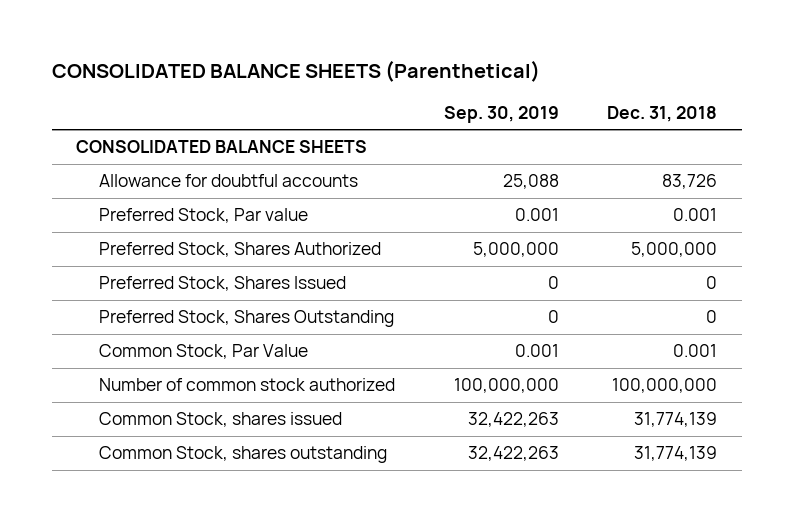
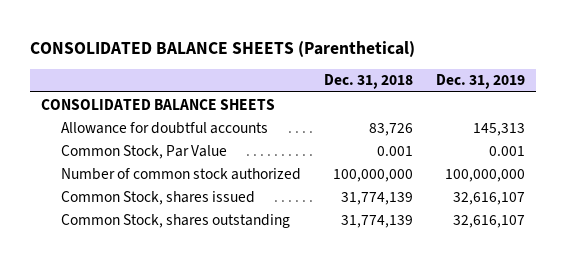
- | Sep. 30, 2019 | Dec. 31, 2018
+ | Dec. 31, 2018 | Dec. 31, 2019
- Preferred Stock, Par value | 0.001 | 0.001
- Preferred Stock, Shares Authorized | 5,000,000 | 5,000,000
- Preferred Stock, Shares Issued | 0 | 0
- Preferred Stock, Shares Outstanding | 0 | 0

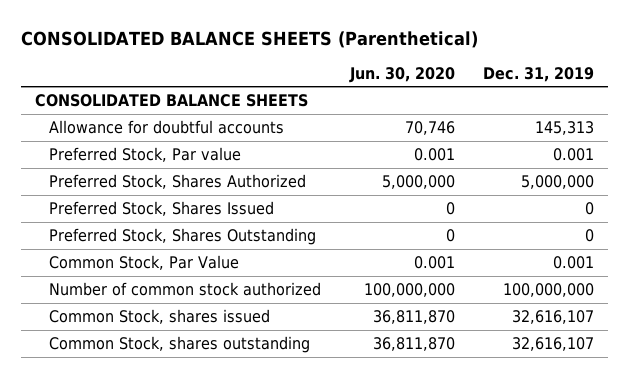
- | Dec. 31, 2018 | Dec. 31, 2019
+ | Jun. 30, 2020 | Dec. 31, 2019
+ Preferred Stock, Par value | 0.001 | 0.001
+ Preferred Stock, Shares Authorized | 5,000,000 | 5,000,000
+ Preferred Stock, Shares Issued | 0 | 0
+ Preferred Stock, Shares Outstanding | 0 | 0

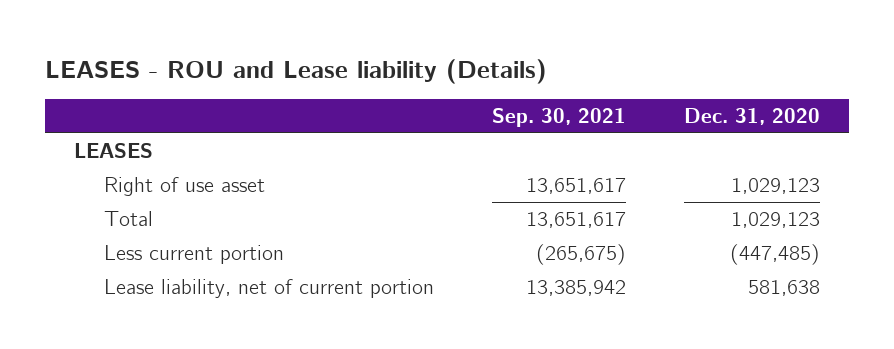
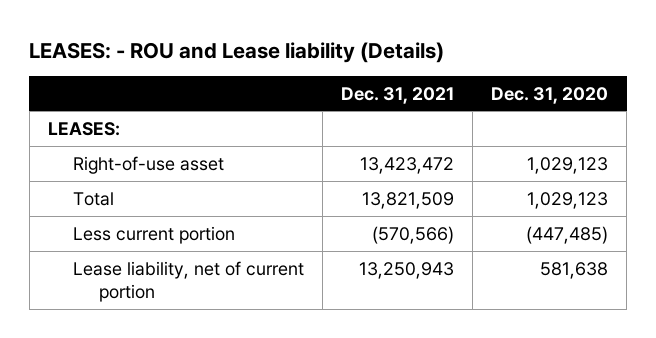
- LEASES - ROU and Lease liability (Details)
+ LEASES: - ROU and Lease liability (Details)
- | Sep. 30, 2021 | Dec. 31, 2020
+ | Dec. 31, 2021 | Dec. 31, 2020
- LEASES
- Right of use asset | 13,651,617 | 1,029,123
+ LEASES:
+ Right-of-use asset | 13,423,472 | 1,029,123

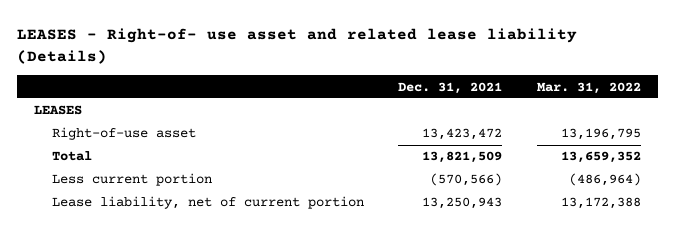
- LEASES: - ROU and Lease liability (Details)
+ LEASES - Right-of- use asset and related lease liability (Details)
- | Dec. 31, 2021 | Dec. 31, 2020
+ | Dec. 31, 2021 | Mar. 31, 2022
- LEASES:
+ LEASES

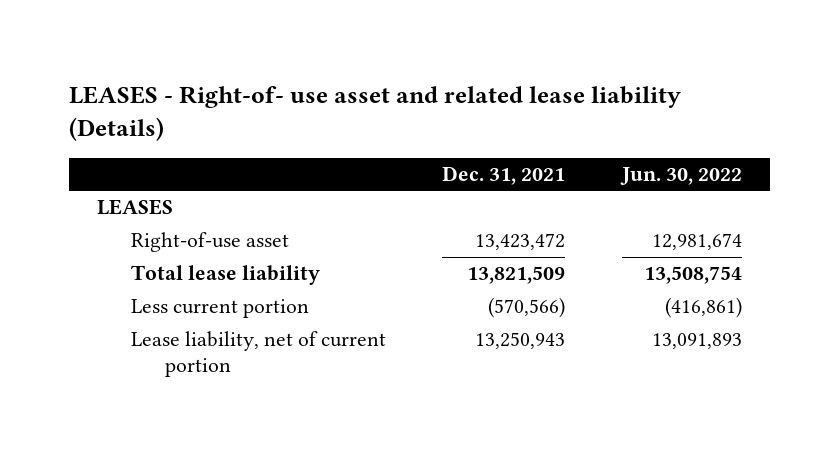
- | Dec. 31, 2021 | Mar. 31, 2022
+ | Dec. 31, 2021 | Jun. 30, 2022
- Total | 13,821,509 | 13,659,352
+ Total lease liability | 13,821,509 | 13,508,754

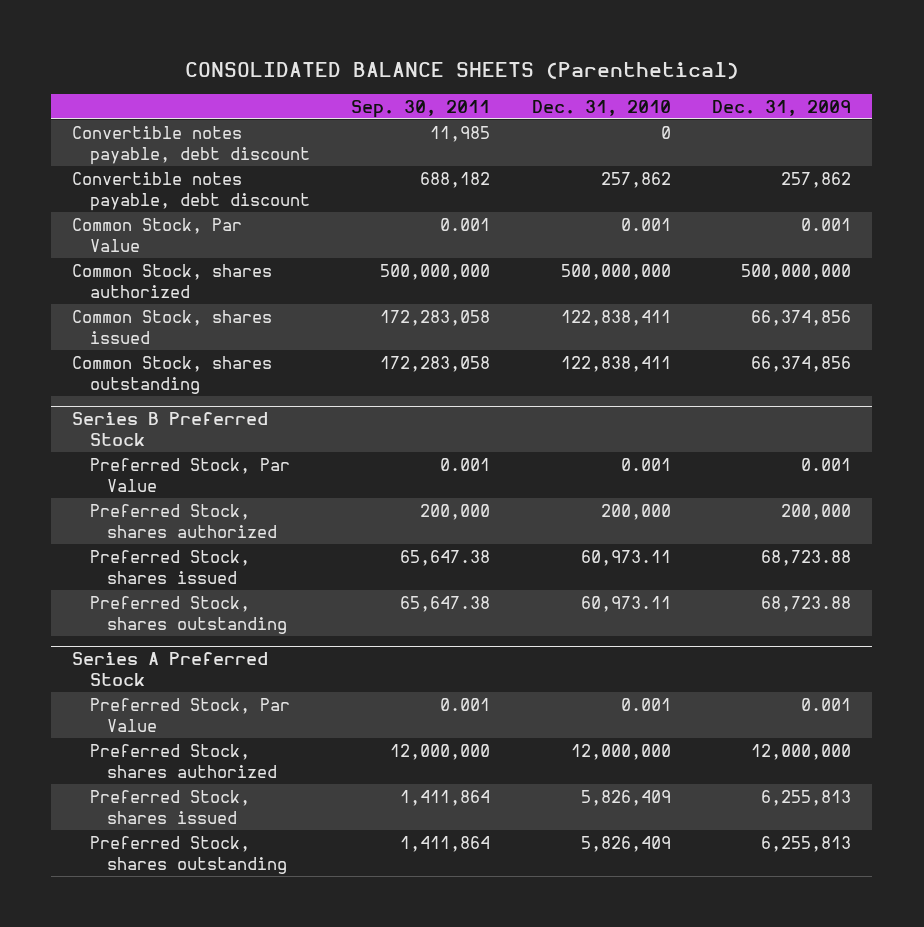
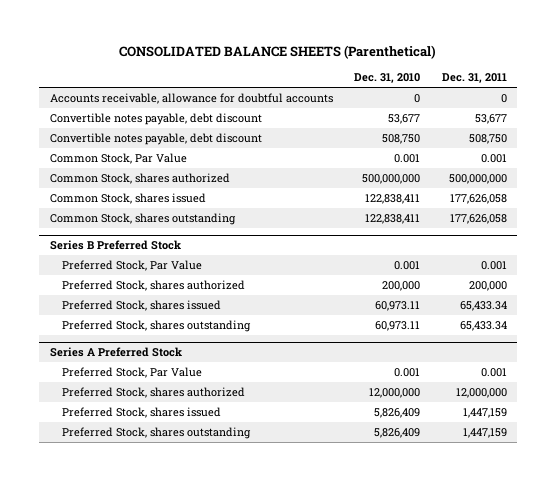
- | Sep. 30, 2011 | Dec. 31, 2010 | Dec. 31, 2009
+ | Dec. 31, 2010 | Dec. 31, 2011
- Convertible notes payable, debt discount | 11,985 | 0 |
- Convertible notes payable, debt discount | 688,182 | 257,862 | 257,862
+ Accounts receivable, allowance for doubtful accounts | 0 | 0
+ Convertible notes payable, debt discount | 53,677 | 53,677
+ Convertible notes payable, debt discount | 508,750 | 508,750

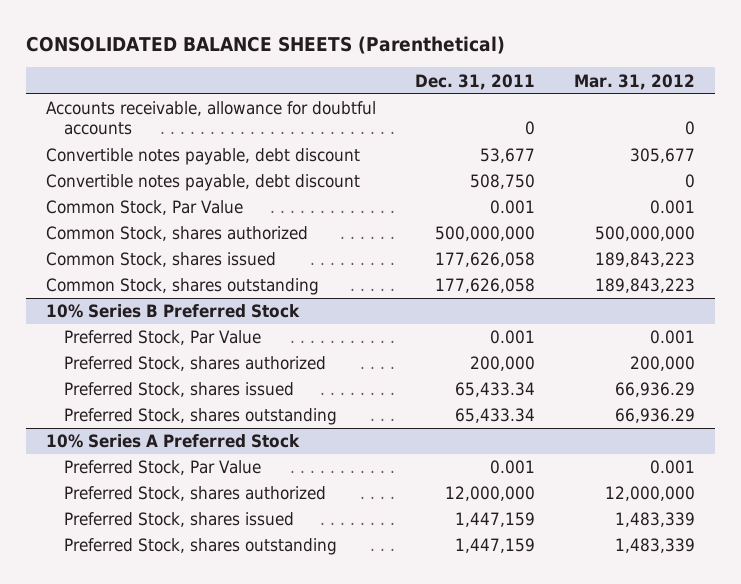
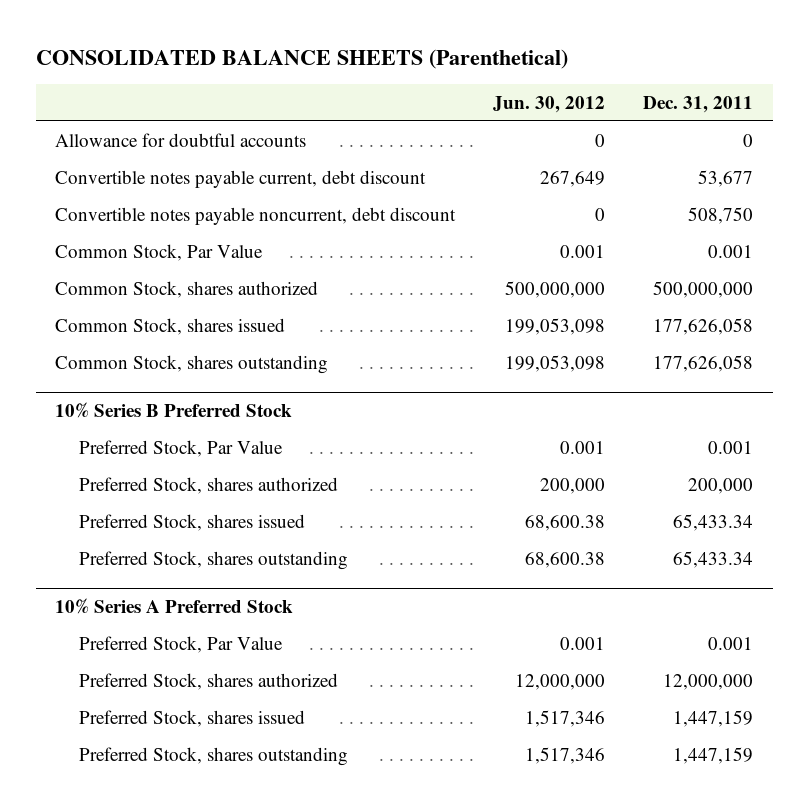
- | Dec. 31, 2011 | Mar. 31, 2012
+ | Jun. 30, 2012 | Dec. 31, 2011
- Accounts receivable, allowance for doubtful accounts | 0 | 0
- Convertible notes payable, debt discount | 53,677 | 305,677
- Convertible notes payable, debt discount | 508,750 | 0
+ Allowance for doubtful accounts | 0 | 0
+ Convertible notes payable current, debt discount | 267,649 | 53,677
+ Convertible notes payable noncurrent, debt discount | 0 | 508,750

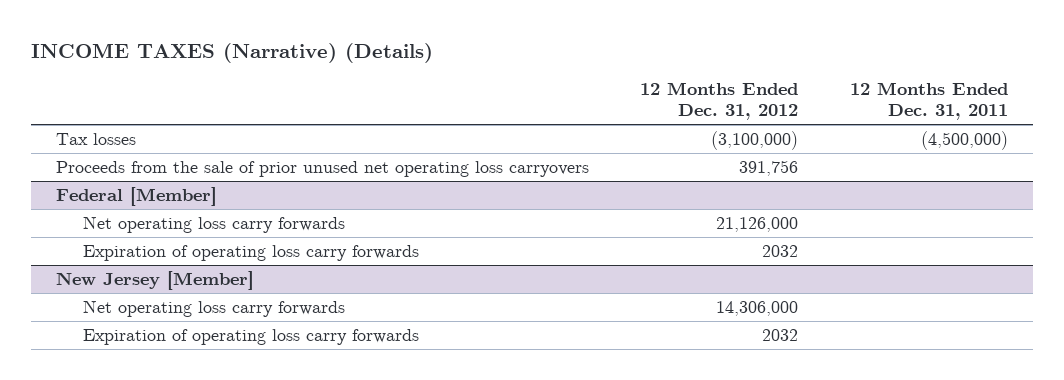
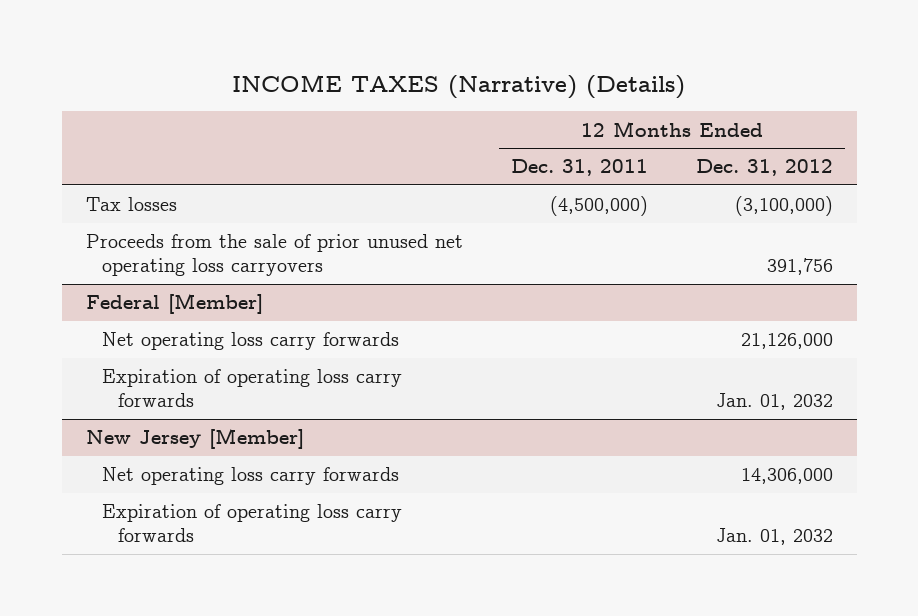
- | 12 Months Ended Dec. 31, 2012 | 12 Months Ended Dec. 31, 2011
+ | 12 Months Ended Dec. 31, 2011 | 12 Months Ended Dec. 31, 2012
@ Federal [Member]
- Expiration of operating loss carry forwards | 2032 |
+ Expiration of operating loss carry forwards | | Jan. 01, 2032
@ New Jersey [Member]
- Expiration of operating loss carry forwards | 2032 |
+ Expiration of operating loss carry forwards | | Jan. 01, 2032

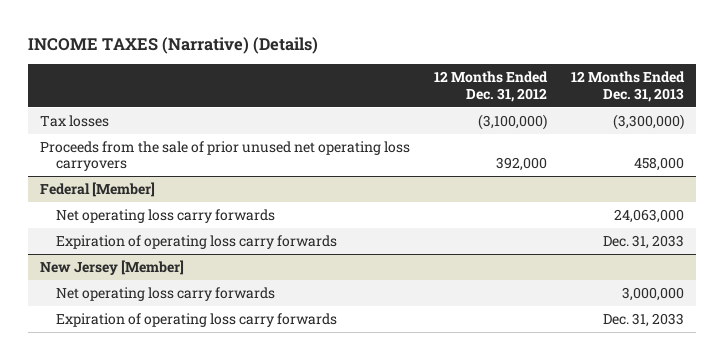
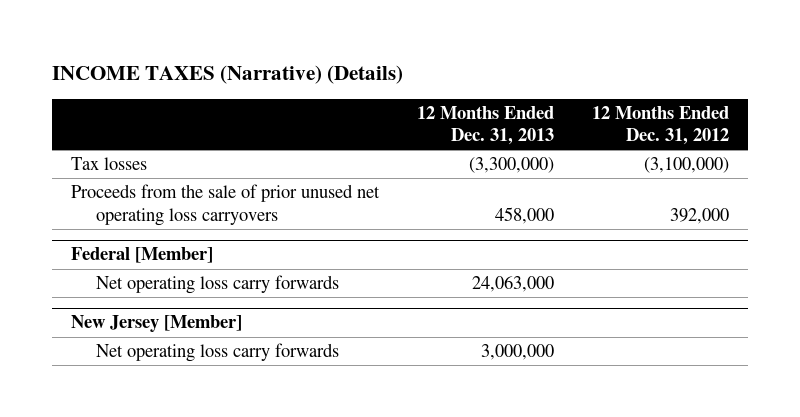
- | 12 Months Ended Dec. 31, 2012 | 12 Months Ended Dec. 31, 2013
+ | 12 Months Ended Dec. 31, 2013 | 12 Months Ended Dec. 31, 2012
@ Federal [Member]
- Expiration of operating loss carry forwards | | Dec. 31, 2033
@ New Jersey [Member]
- Expiration of operating loss carry forwards | | Dec. 31, 2033

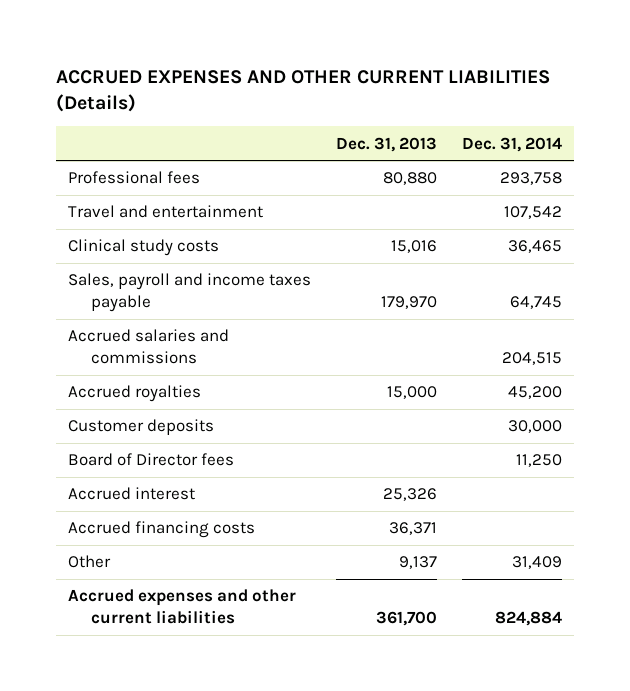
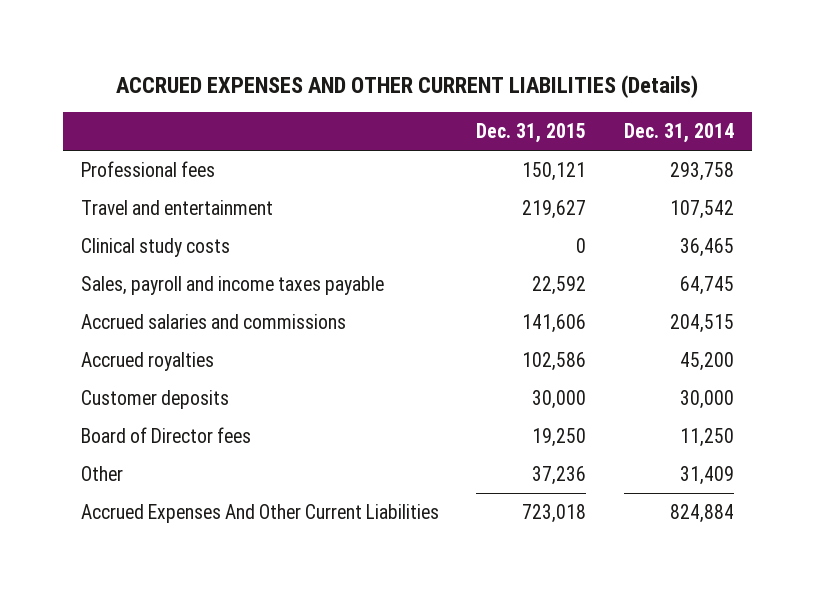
- | Dec. 31, 2013 | Dec. 31, 2014
+ | Dec. 31, 2015 | Dec. 31, 2014
- Accrued interest | 25,326 |
- Accrued financing costs | 36,371 |
- Accrued expenses and other current liabilities | 361,700 | 824,884
+ Accrued Expenses And Other Current Liabilities | 723,018 | 824,884

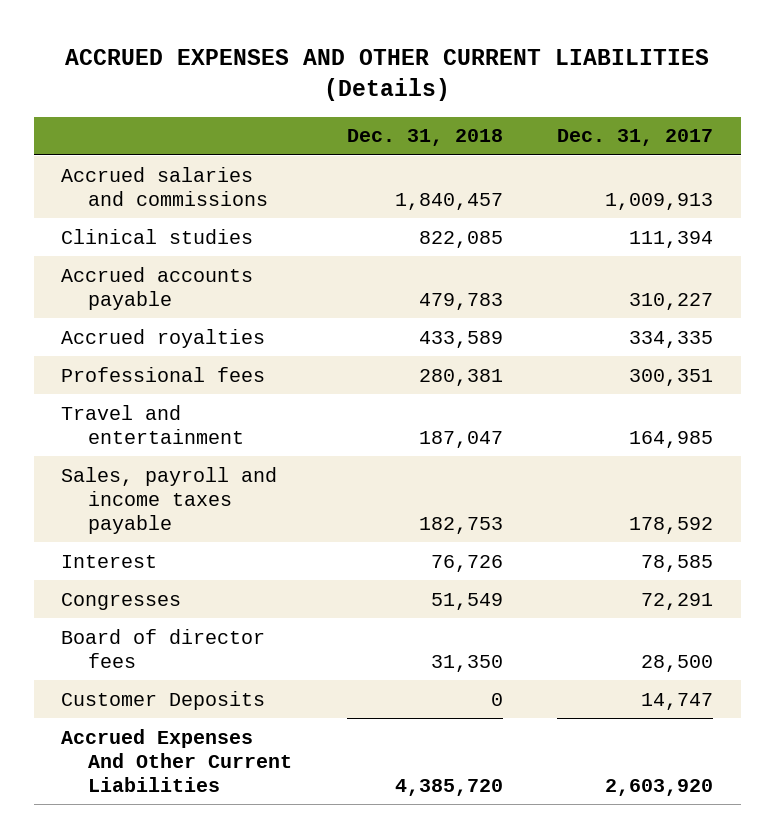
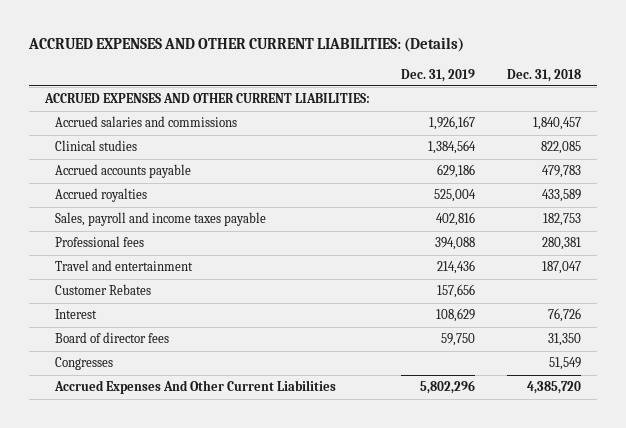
- ACCRUED EXPENSES AND OTHER CURRENT LIABILITIES (Details)
+ ACCRUED EXPENSES AND OTHER CURRENT LIABILITIES: (Details)
- | Dec. 31, 2018 | Dec. 31, 2017
+ | Dec. 31, 2019 | Dec. 31, 2018
+ ACCRUED EXPENSES AND OTHER CURRENT LIABILITIES:
moved up: Sales, payroll and income taxes payable | 402,816 | 182,753
+ Customer Rebates | 157,656 |
- Customer Deposits | 0 | 14,747
moved down: Congresses | | 51,549

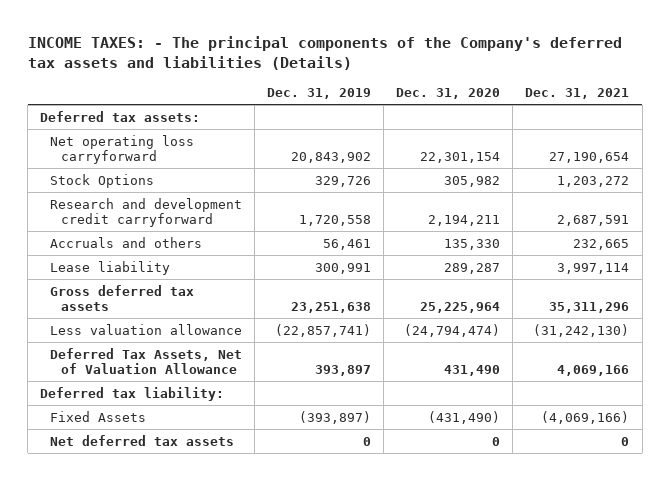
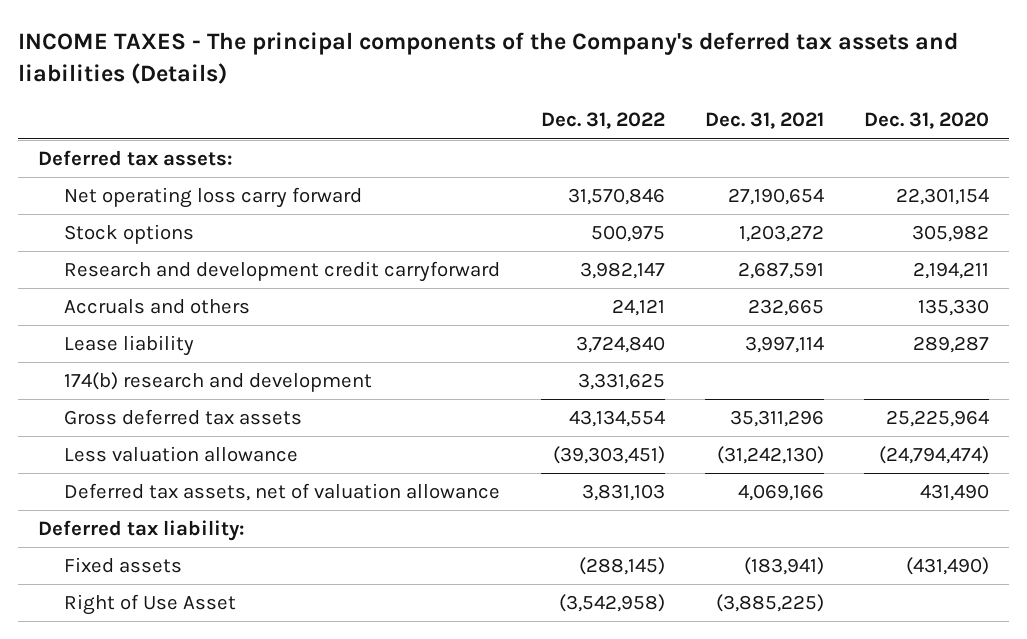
- INCOME TAXES: - The principal components of the Company's deferred tax assets and liabilities (Details)
+ INCOME TAXES - The principal components of the Company's deferred tax assets and liabilities (Details)
- | Dec. 31, 2019 | Dec. 31, 2020 | Dec. 31, 2021
+ | Dec. 31, 2022 | Dec. 31, 2021 | Dec. 31, 2020
- Net operating loss carryforward | 20,843,902 | 22,301,154 | 27,190,654
- Stock Options | 329,726 | 305,982 | 1,203,272
+ Net operating loss carry forward | 31,570,846 | 27,190,654 | 22,301,154
+ Stock options | 500,975 | 1,203,272 | 305,982
+ 174(b) research and development | 3,331,625 | |
- Deferred Tax Assets, Net of Valuation Allowance | 393,897 | 431,490 | 4,069,166
+ Deferred tax assets, net of valuation allowance | 3,831,103 | 4,069,166 | 431,490
- Fixed Assets | (393,897) | (431,490) | (4,069,166)
- Net deferred tax assets | 0 | 0 | 0
+ Fixed assets | (288,145) | (183,941) | (431,490)
+ Right of Use Asset | (3,542,958) | (3,885,225) |

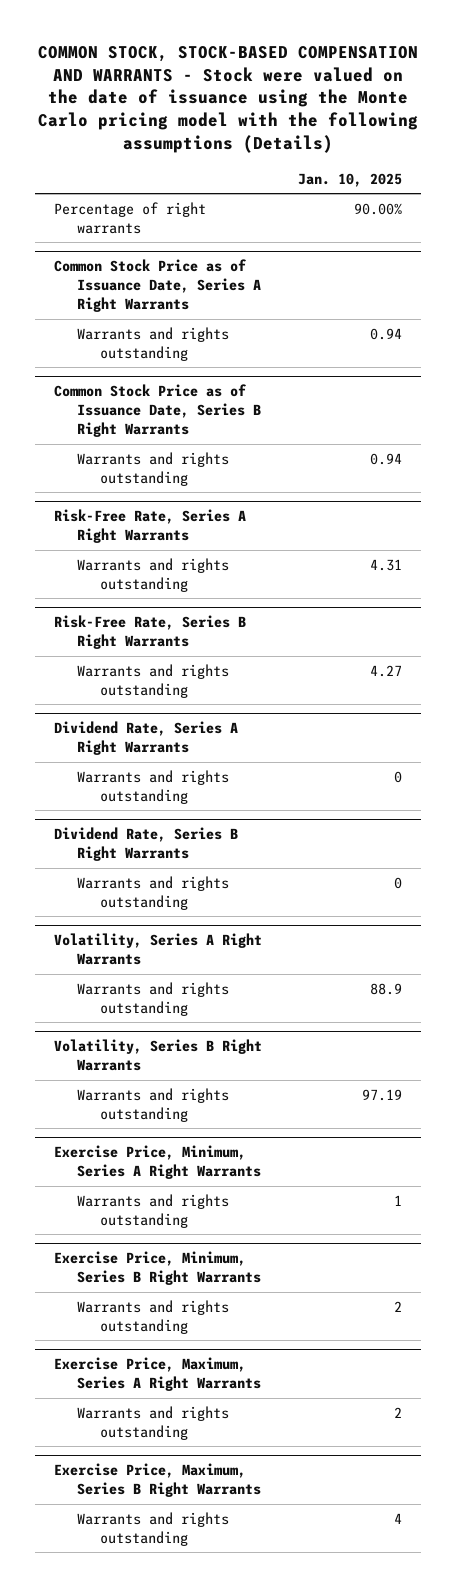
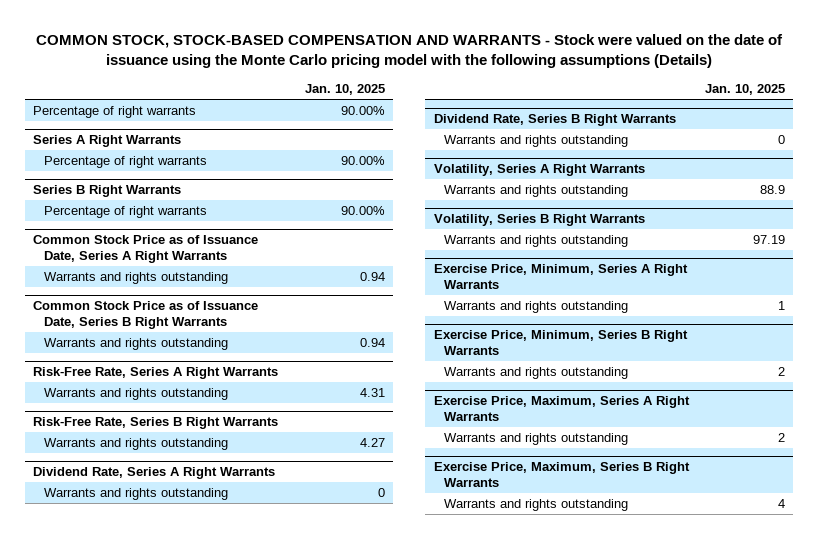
+ Series A Right Warrants
+ Percentage of right warrants | 90.00%
+ Series B Right Warrants
+ Percentage of right warrants | 90.00%

